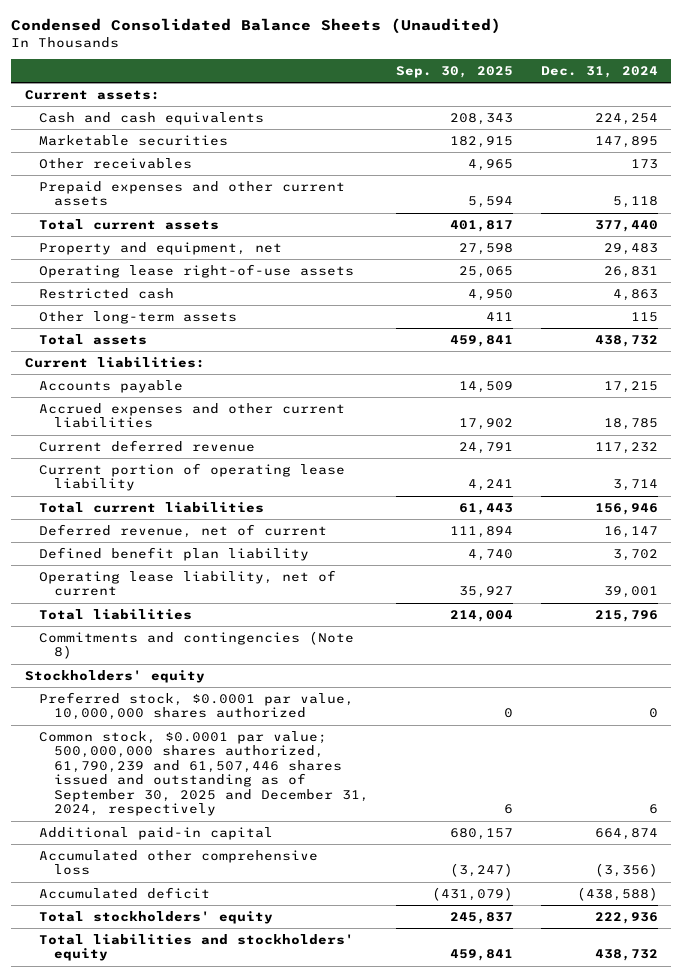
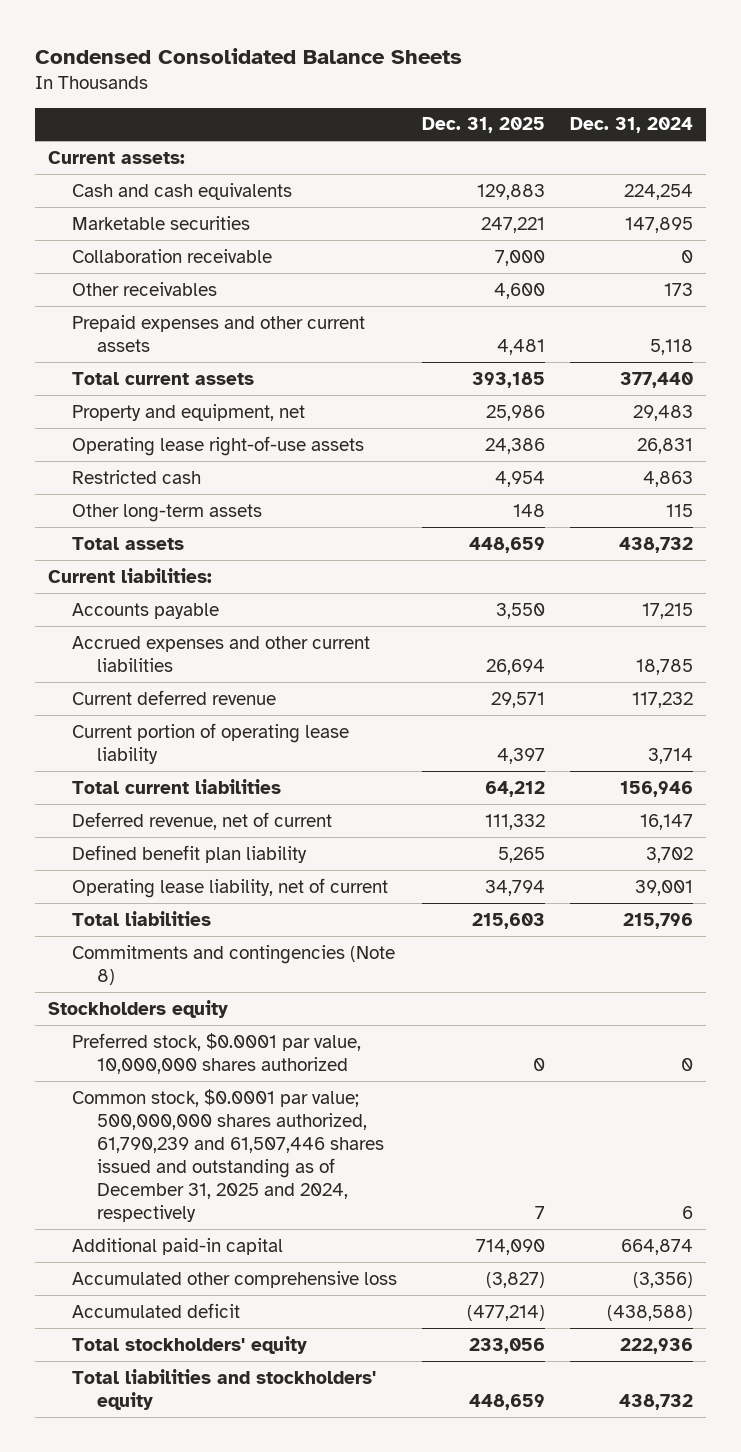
- Condensed Consolidated Balance Sheets (Unaudited)
+ Condensed Consolidated Balance Sheets
- | Sep. 30, 2025 | Dec. 31, 2024
+ | Dec. 31, 2025 | Dec. 31, 2024
+ Collaboration receivable | 7,000 | 0
- Stockholders' equity
+ Stockholders equity
- Common stock, $0.0001 par value; 500,000,000 shares authorized, 61,790,239 and 61,507,446 shares issued and outstanding as of September 30, 2025 and December 31, 2024, respectively | 6 | 6
+ Common stock, $0.0001 par value; 500,000,000 shares authorized, 61,790,239 and 61,507,446 shares issued and outstanding as of December 31, 2025 and 2024, respectively | 7 | 6

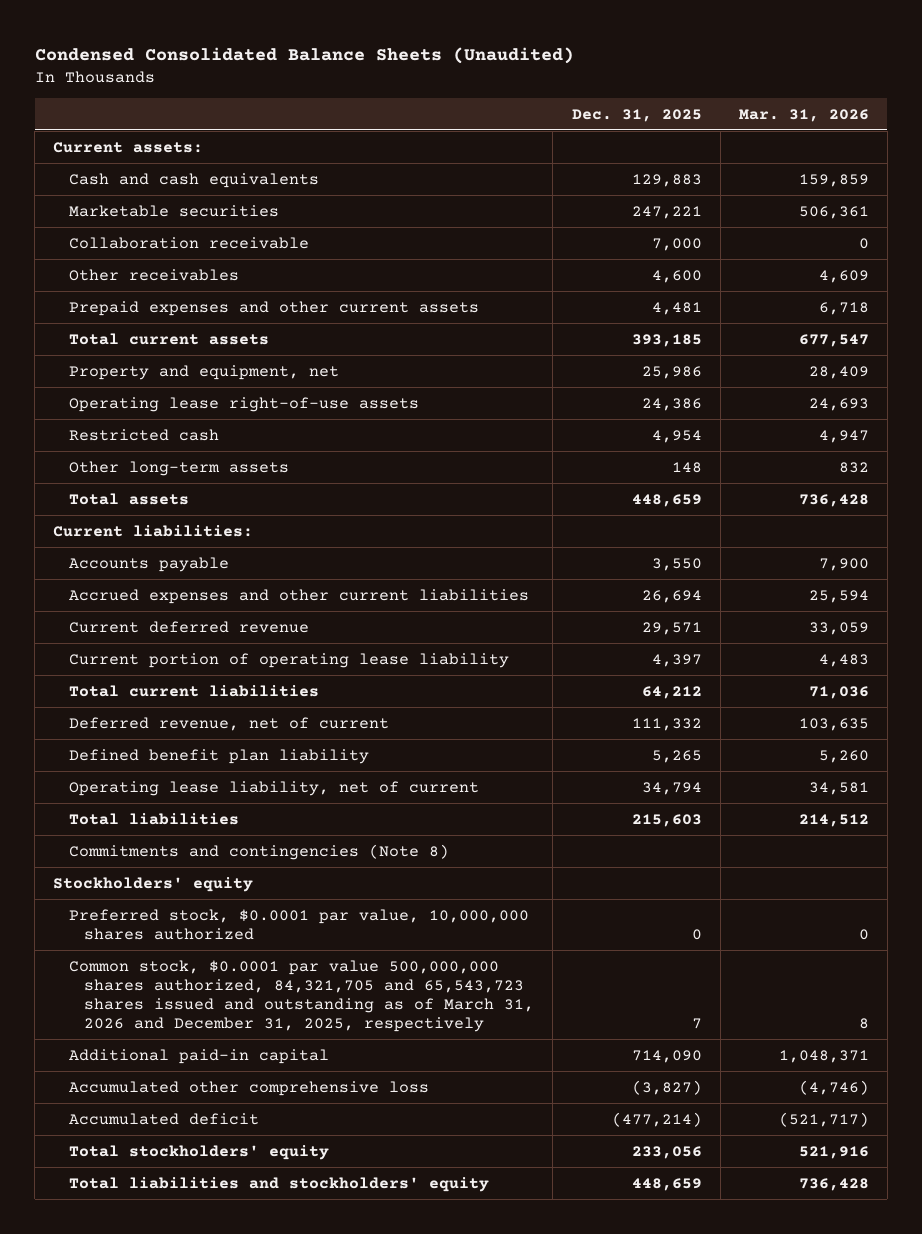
- Condensed Consolidated Balance Sheets
+ Condensed Consolidated Balance Sheets (Unaudited)
- | Dec. 31, 2025 | Dec. 31, 2024
+ | Dec. 31, 2025 | Mar. 31, 2026
- Stockholders equity
+ Stockholders' equity
- Common stock, $0.0001 par value; 500,000,000 shares authorized, 61,790,239 and 61,507,446 shares issued and outstanding as of December 31, 2025 and 2024, respectively | 7 | 6
+ Common stock, $0.0001 par value 500,000,000 shares authorized, 84,321,705 and 65,543,723 shares issued and outstanding as of March 31, 2026 and December 31, 2025, respectively | 7 | 8

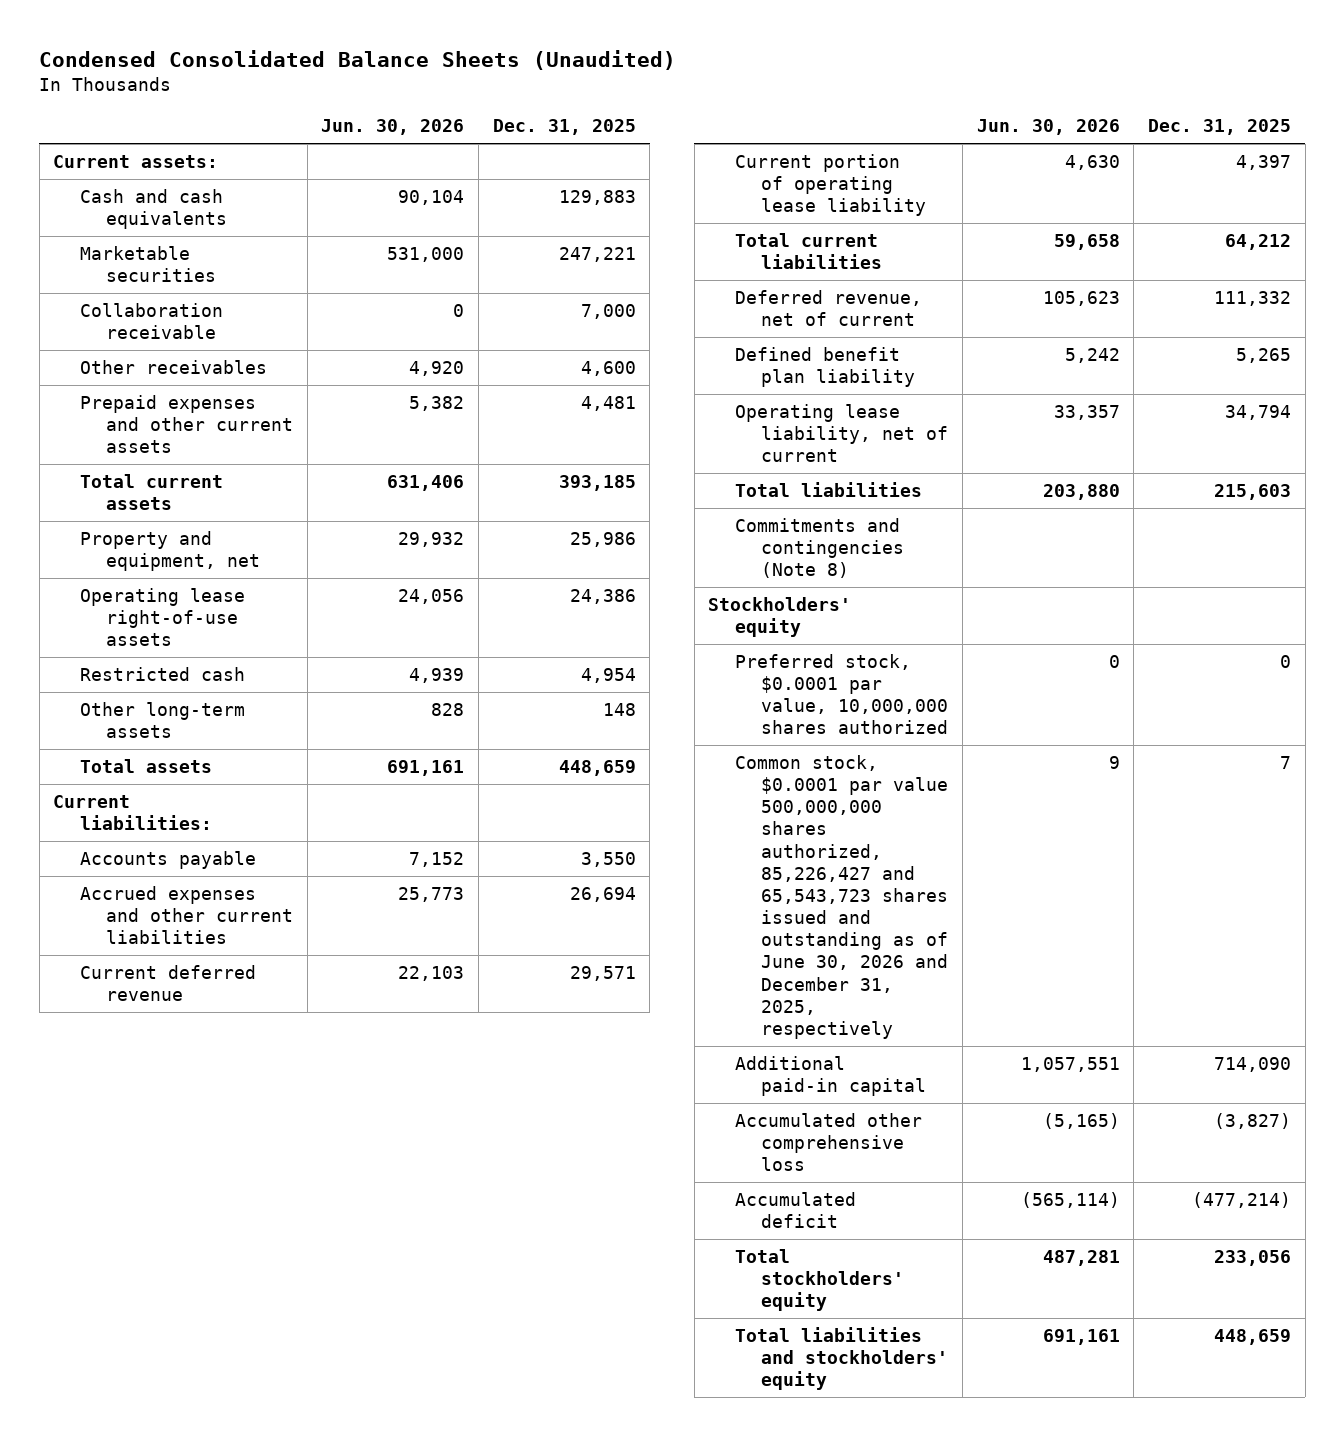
- | Dec. 31, 2025 | Mar. 31, 2026
+ | Jun. 30, 2026 | Dec. 31, 2025
- Common stock, $0.0001 par value 500,000,000 shares authorized, 84,321,705 and 65,543,723 shares issued and outstanding as of March 31, 2026 and December 31, 2025, respectively | 7 | 8
+ Common stock, $0.0001 par value 500,000,000 shares authorized, 85,226,427 and 65,543,723 shares issued and outstanding as of June 30, 2026 and December 31, 2025, respectively | 9 | 7

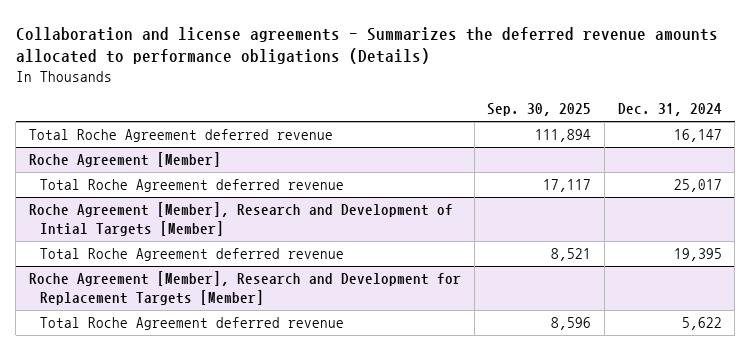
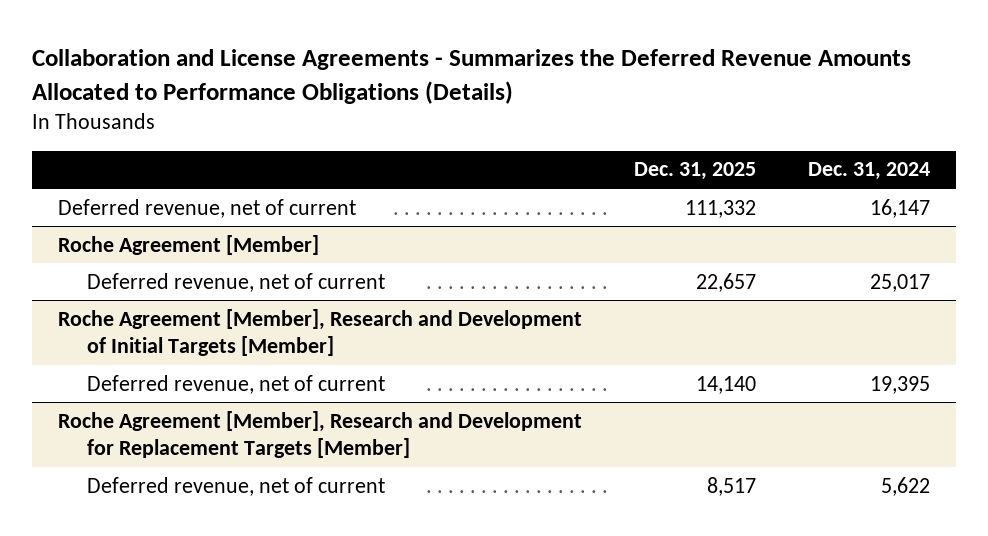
- Collaboration and license agreements - Summarizes the deferred revenue amounts allocated to performance obligations (Details)
+ Collaboration and License Agreements - Summarizes the Deferred Revenue Amounts Allocated to Performance Obligations (Details)
- | Sep. 30, 2025 | Dec. 31, 2024
+ | Dec. 31, 2025 | Dec. 31, 2024
- Total Roche Agreement deferred revenue | 111,894 | 16,147
+ Deferred revenue, net of current | 111,332 | 16,147
@ Roche Agreement [Member]
- Total Roche Agreement deferred revenue | 17,117 | 25,017
- Roche Agreement [Member], Research and Development of Intial Targets [Member]
- Total Roche Agreement deferred revenue | 8,521 | 19,395
@ Roche Agreement [Member]
+ Deferred revenue, net of current | 22,657 | 25,017
+ Roche Agreement [Member], Research and Development of Initial Targets [Member]
+ Deferred revenue, net of current | 14,140 | 19,395
@ Roche Agreement [Member], Research and Development for Replacement Targets [Member]
- Total Roche Agreement deferred revenue | 8,596 | 5,622
+ Deferred revenue, net of current | 8,517 | 5,622

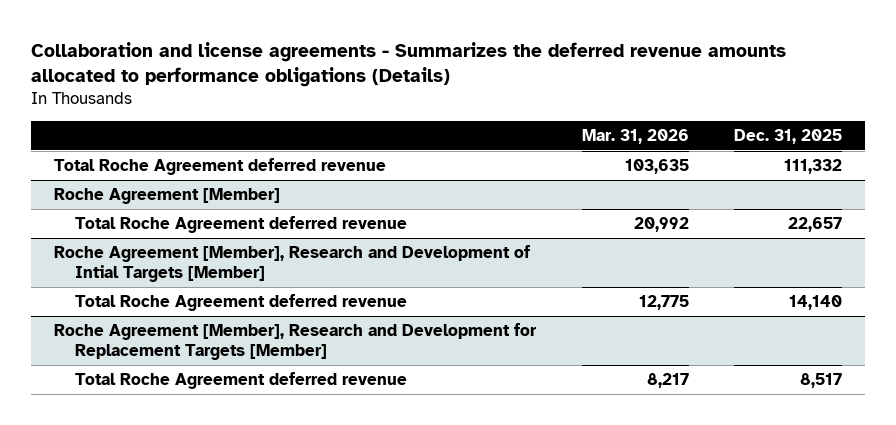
- Collaboration and License Agreements - Summarizes the Deferred Revenue Amounts Allocated to Performance Obligations (Details)
+ Collaboration and license agreements - Summarizes the deferred revenue amounts allocated to performance obligations (Details)
- | Dec. 31, 2025 | Dec. 31, 2024
+ | Mar. 31, 2026 | Dec. 31, 2025
- Deferred revenue, net of current | 111,332 | 16,147
+ Total Roche Agreement deferred revenue | 103,635 | 111,332
@ Roche Agreement [Member]
- Deferred revenue, net of current | 22,657 | 25,017
- Roche Agreement [Member], Research and Development of Initial Targets [Member]
- Deferred revenue, net of current | 14,140 | 19,395
@ Roche Agreement [Member]
+ Total Roche Agreement deferred revenue | 20,992 | 22,657
+ Roche Agreement [Member], Research and Development of Intial Targets [Member]
+ Total Roche Agreement deferred revenue | 12,775 | 14,140
@ Roche Agreement [Member], Research and Development for Replacement Targets [Member]
- Deferred revenue, net of current | 8,517 | 5,622
+ Total Roche Agreement deferred revenue | 8,217 | 8,517

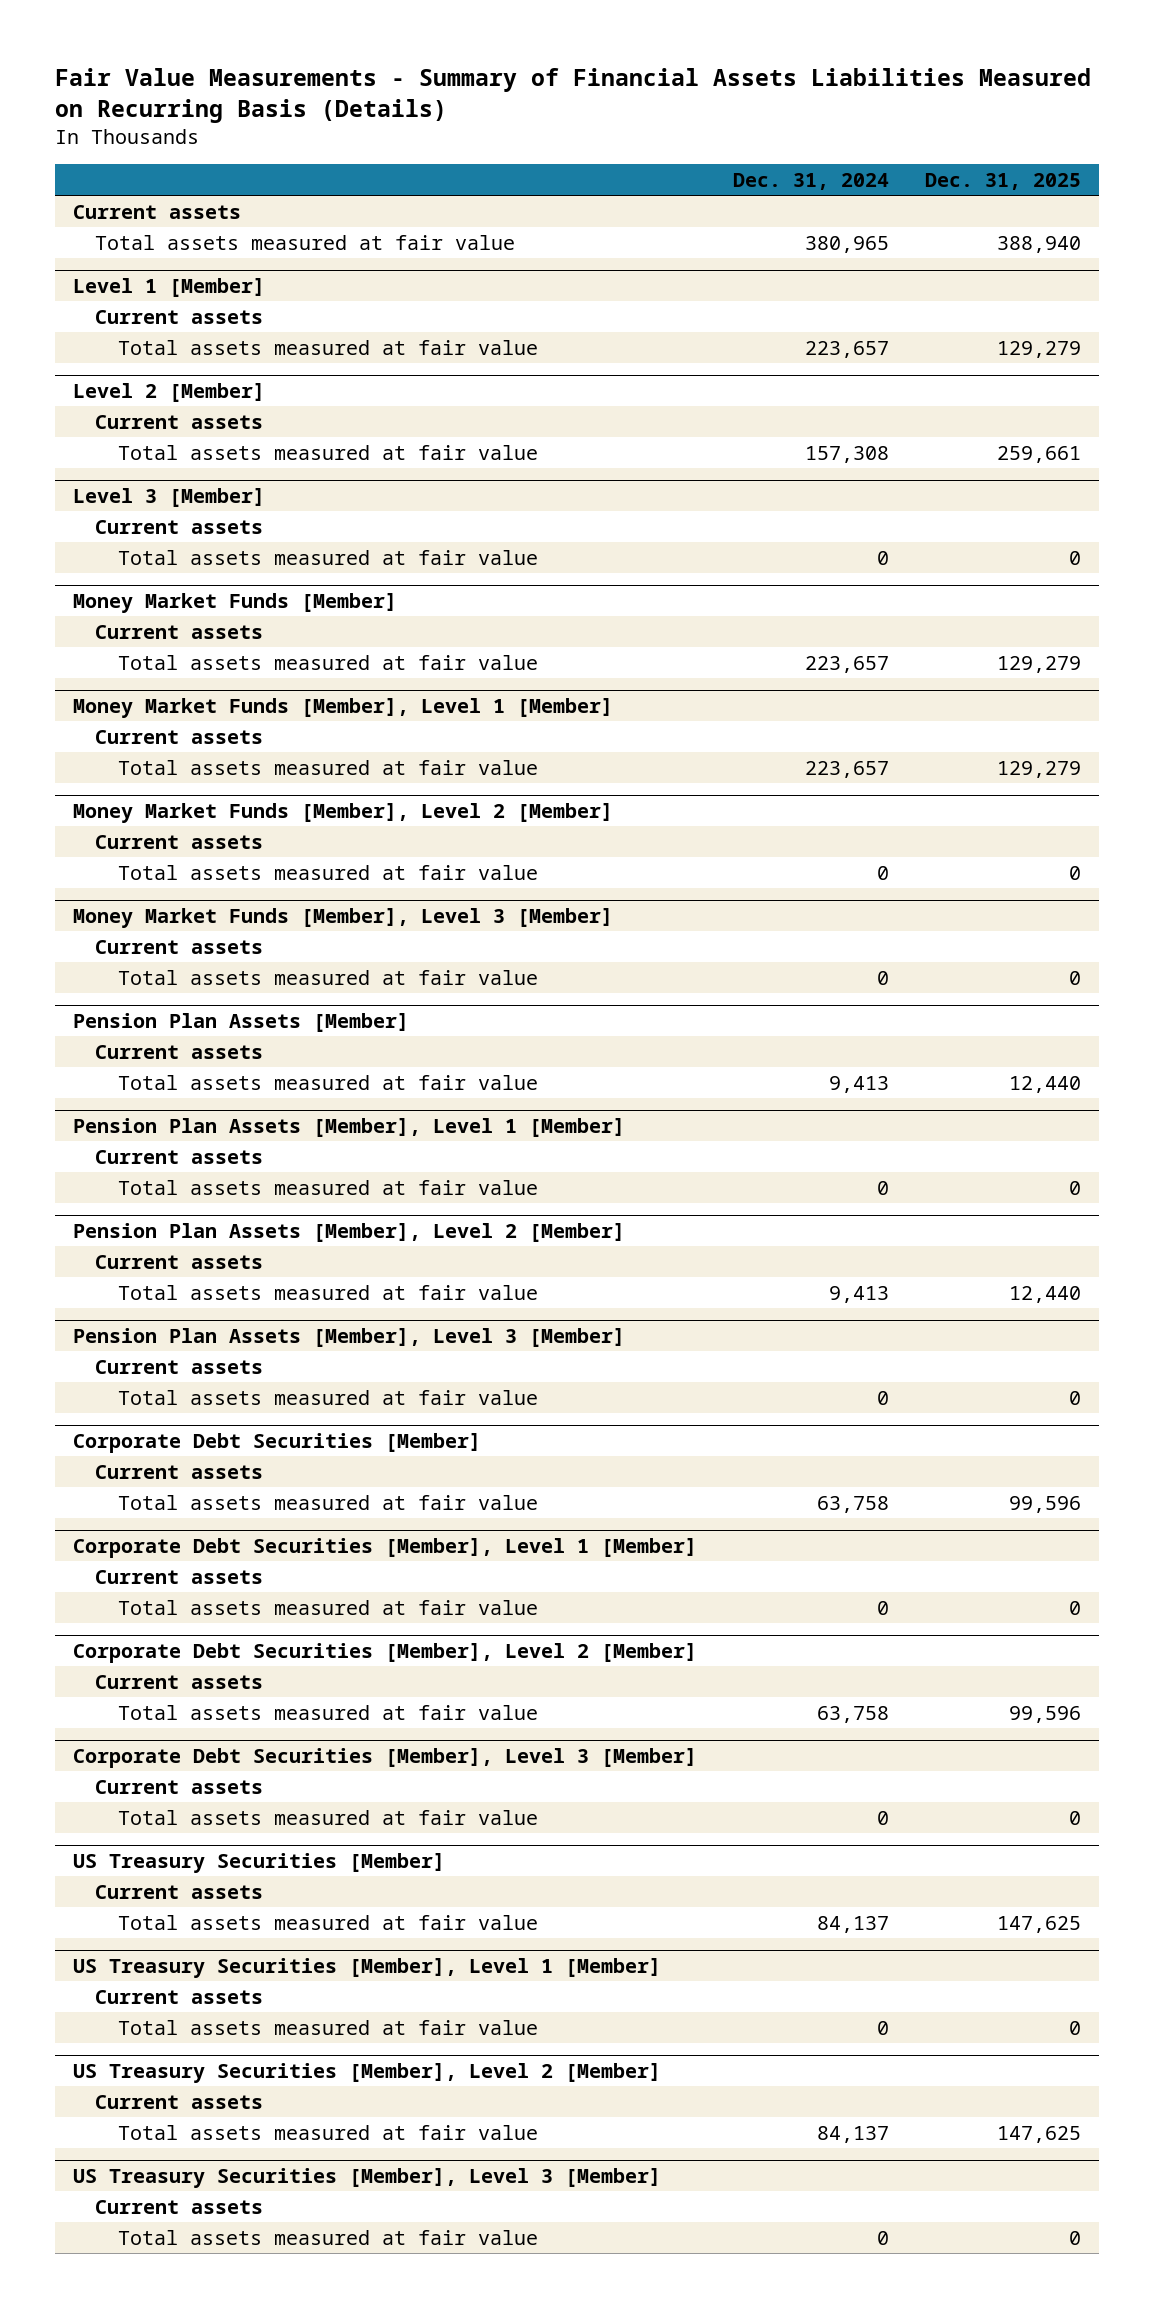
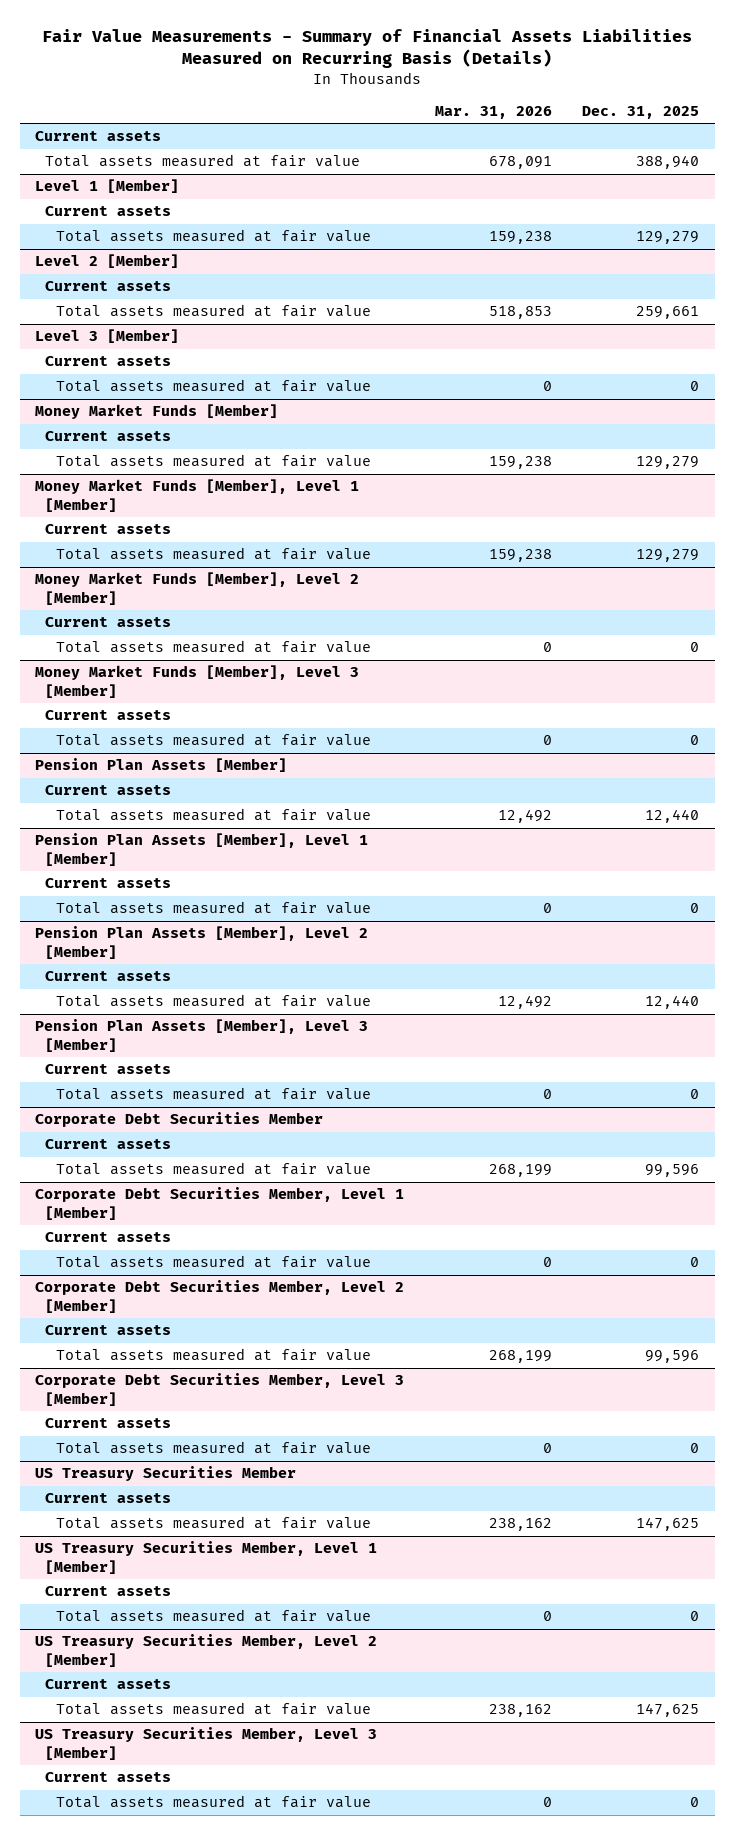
- | Dec. 31, 2024 | Dec. 31, 2025
+ | Mar. 31, 2026 | Dec. 31, 2025
- Corporate Debt Securities [Member]
+ Corporate Debt Securities Member
- Corporate Debt Securities [Member], Level 1 [Member]
+ Corporate Debt Securities Member, Level 1 [Member]
- Corporate Debt Securities [Member], Level 2 [Member]
+ Corporate Debt Securities Member, Level 2 [Member]
- Corporate Debt Securities [Member], Level 3 [Member]
+ Corporate Debt Securities Member, Level 3 [Member]
- US Treasury Securities [Member]
+ US Treasury Securities Member
- US Treasury Securities [Member], Level 1 [Member]
+ US Treasury Securities Member, Level 1 [Member]
- US Treasury Securities [Member], Level 2 [Member]
+ US Treasury Securities Member, Level 2 [Member]
- US Treasury Securities [Member], Level 3 [Member]
+ US Treasury Securities Member, Level 3 [Member]

